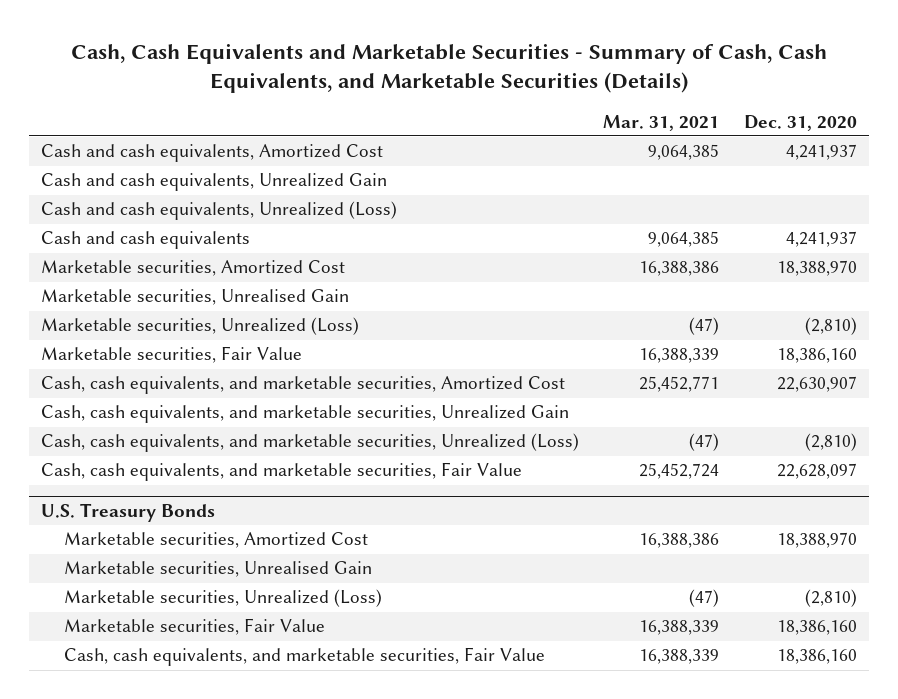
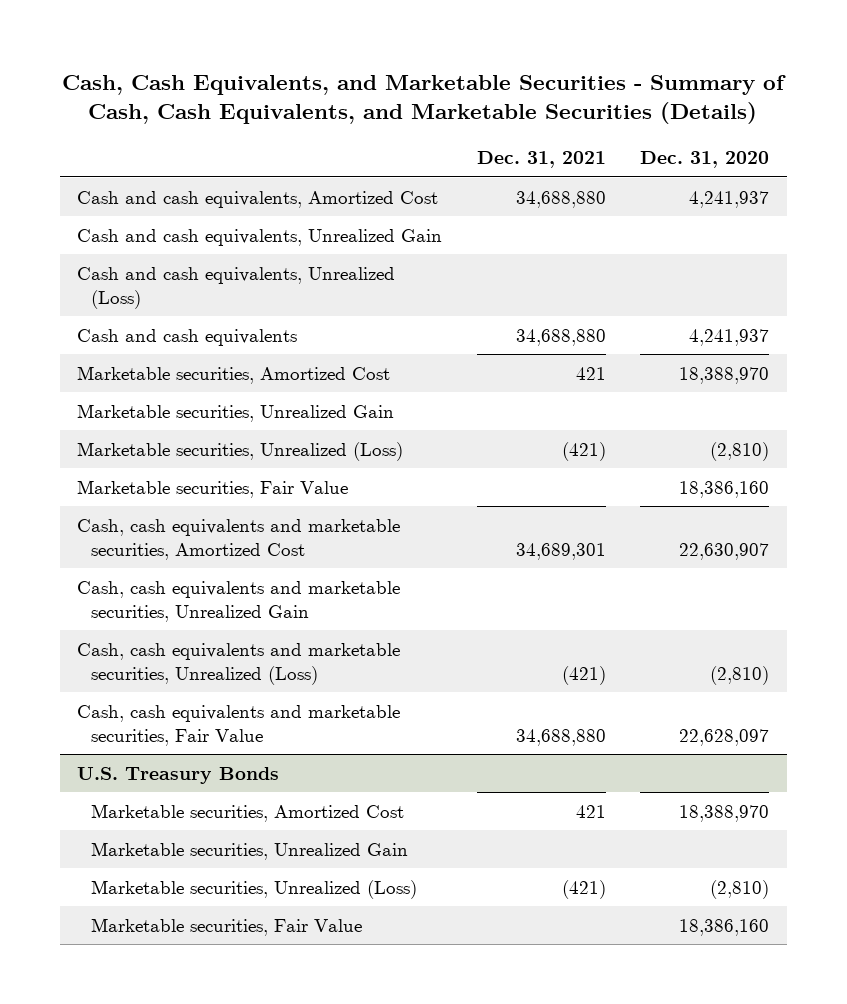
- Cash, Cash Equivalents and Marketable Securities - Summary of Cash, Cash Equivalents, and Marketable Securities (Details)
+ Cash, Cash Equivalents, and Marketable Securities - Summary of Cash, Cash Equivalents, and Marketable Securities (Details)
- | Mar. 31, 2021 | Dec. 31, 2020
+ | Dec. 31, 2021 | Dec. 31, 2020
- Marketable securities, Unrealised Gain
+ Marketable securities, Unrealized Gain
- Cash, cash equivalents, and marketable securities, Amortized Cost | 25,452,771 | 22,630,907
- Cash, cash equivalents, and marketable securities, Unrealized Gain
- Cash, cash equivalents, and marketable securities, Unrealized (Loss) | (47) | (2,810)
- Cash, cash equivalents, and marketable securities, Fair Value | 25,452,724 | 22,628,097
+ Cash, cash equivalents and marketable securities, Amortized Cost | 34,689,301 | 22,630,907
+ Cash, cash equivalents and marketable securities, Unrealized Gain
+ Cash, cash equivalents and marketable securities, Unrealized (Loss) | (421) | (2,810)
+ Cash, cash equivalents and marketable securities, Fair Value | 34,688,880 | 22,628,097
@ U.S. Treasury Bonds
- Marketable securities, Unrealised Gain
+ Marketable securities, Unrealized Gain
- Cash, cash equivalents, and marketable securities, Fair Value | 16,388,339 | 18,386,160

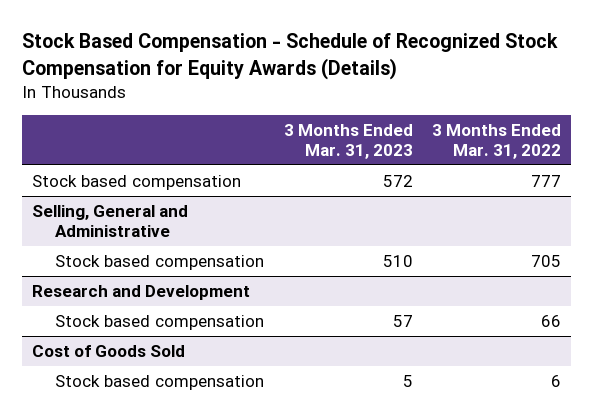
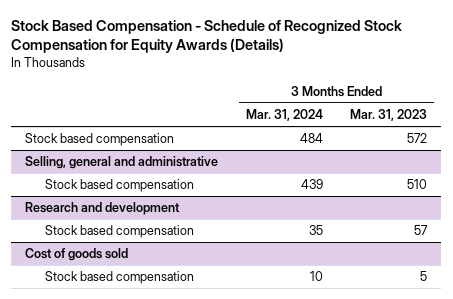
- | 3 Months Ended Mar. 31, 2023 | 3 Months Ended Mar. 31, 2022
+ | 3 Months Ended Mar. 31, 2024 | 3 Months Ended Mar. 31, 2023
- Selling, General and Administrative
+ Selling, general and administrative
- Research and Development
+ Research and development
- Cost of Goods Sold
+ Cost of goods sold

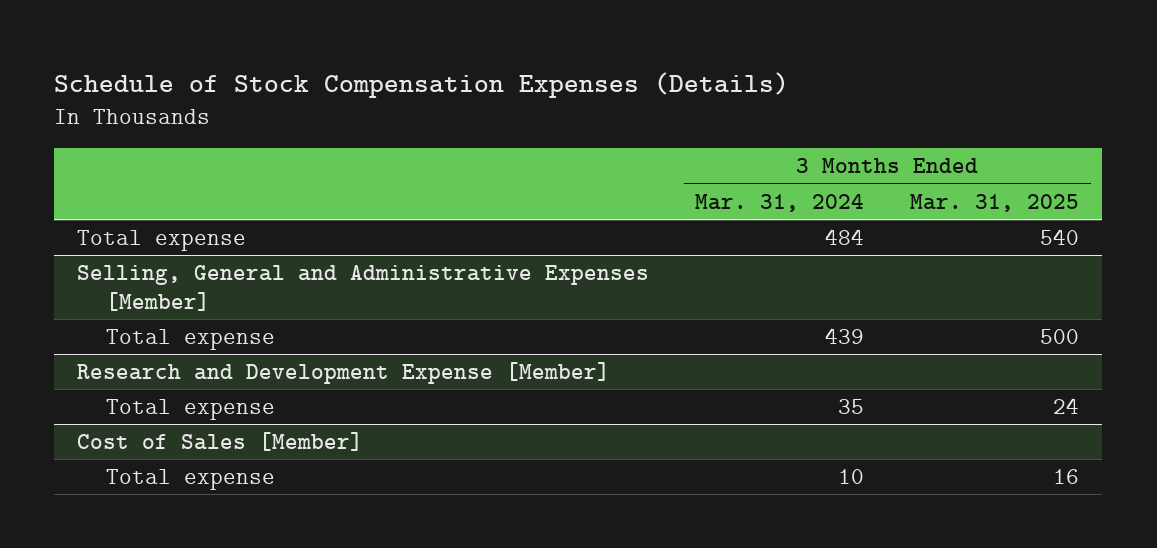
- Stock Based Compensation - Schedule of Recognized Stock Compensation for Equity Awards (Details)
+ Schedule of Stock Compensation Expenses (Details)
- | 3 Months Ended Mar. 31, 2024 | 3 Months Ended Mar. 31, 2023
+ | 3 Months Ended Mar. 31, 2024 | 3 Months Ended Mar. 31, 2025
- Stock based compensation | 484 | 572
- Selling, general and administrative
- Stock based compensation | 439 | 510
- Research and development
- Stock based compensation | 35 | 57
- Cost of goods sold
- Stock based compensation | 10 | 5
+ Total expense | 484 | 540
+ Selling, General and Administrative Expenses [Member]
+ Total expense | 439 | 500
+ Research and Development Expense [Member]
+ Total expense | 35 | 24
+ Cost of Sales [Member]
+ Total expense | 10 | 16

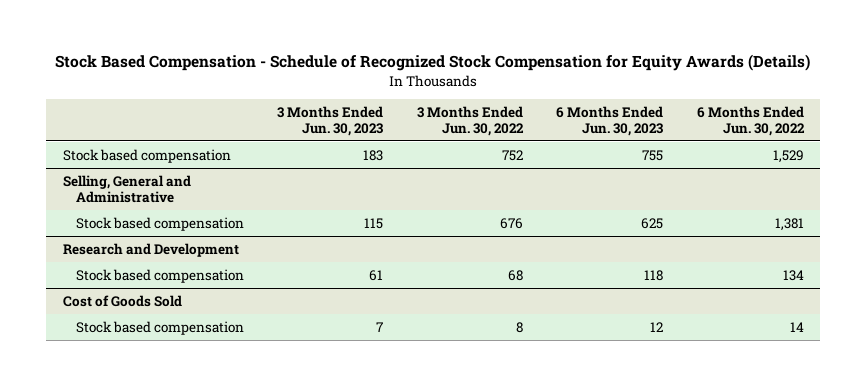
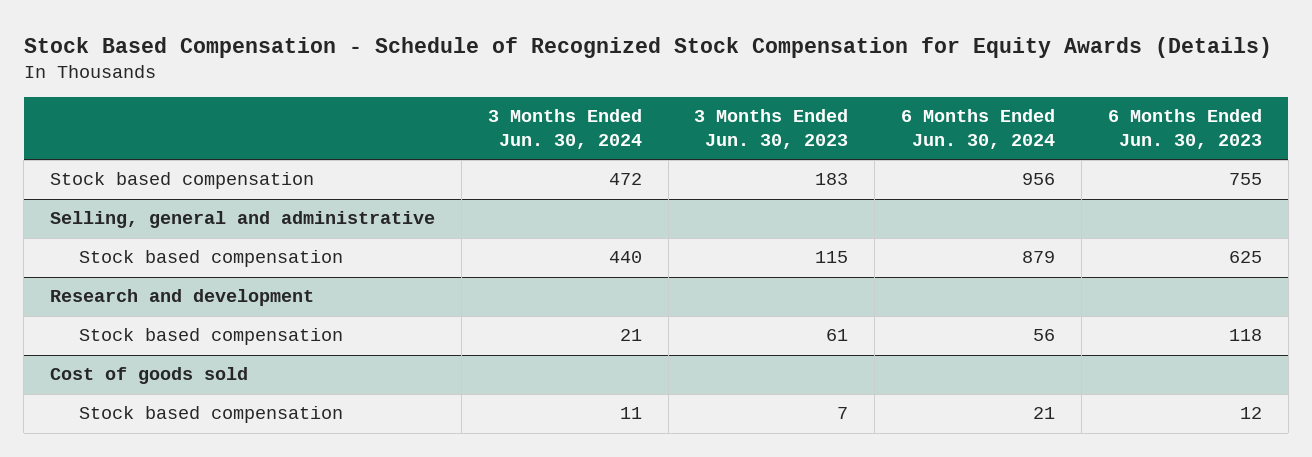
- | 3 Months Ended Jun. 30, 2023 | 3 Months Ended Jun. 30, 2022 | 6 Months Ended Jun. 30, 2023 | 6 Months Ended Jun. 30, 2022
+ | 3 Months Ended Jun. 30, 2024 | 3 Months Ended Jun. 30, 2023 | 6 Months Ended Jun. 30, 2024 | 6 Months Ended Jun. 30, 2023
- Selling, General and Administrative
+ Selling, general and administrative
- Research and Development
+ Research and development
- Cost of Goods Sold
+ Cost of goods sold

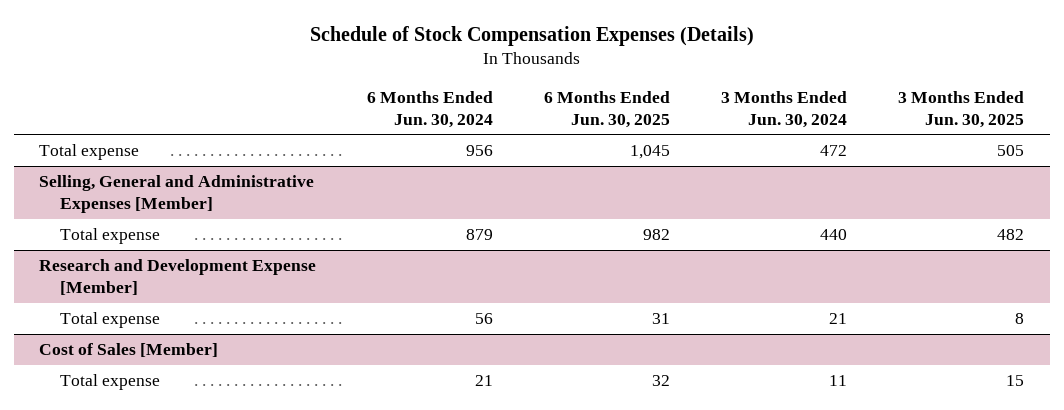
- Stock Based Compensation - Schedule of Recognized Stock Compensation for Equity Awards (Details)
+ Schedule of Stock Compensation Expenses (Details)
- | 3 Months Ended Jun. 30, 2024 | 3 Months Ended Jun. 30, 2023 | 6 Months Ended Jun. 30, 2024 | 6 Months Ended Jun. 30, 2023
+ | 6 Months Ended Jun. 30, 2024 | 6 Months Ended Jun. 30, 2025 | 3 Months Ended Jun. 30, 2024 | 3 Months Ended Jun. 30, 2025
- Stock based compensation | 472 | 183 | 956 | 755
- Selling, general and administrative
- Stock based compensation | 440 | 115 | 879 | 625
- Research and development
- Stock based compensation | 21 | 61 | 56 | 118
- Cost of goods sold
- Stock based compensation | 11 | 7 | 21 | 12
+ Total expense | 956 | 1,045 | 472 | 505
+ Selling, General and Administrative Expenses [Member]
+ Total expense | 879 | 982 | 440 | 482
+ Research and Development Expense [Member]
+ Total expense | 56 | 31 | 21 | 8
+ Cost of Sales [Member]
+ Total expense | 21 | 32 | 11 | 15

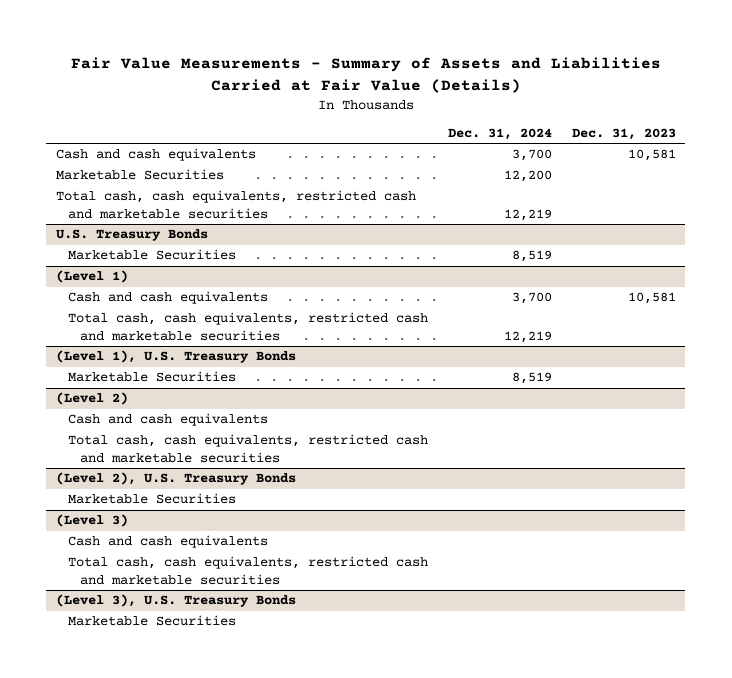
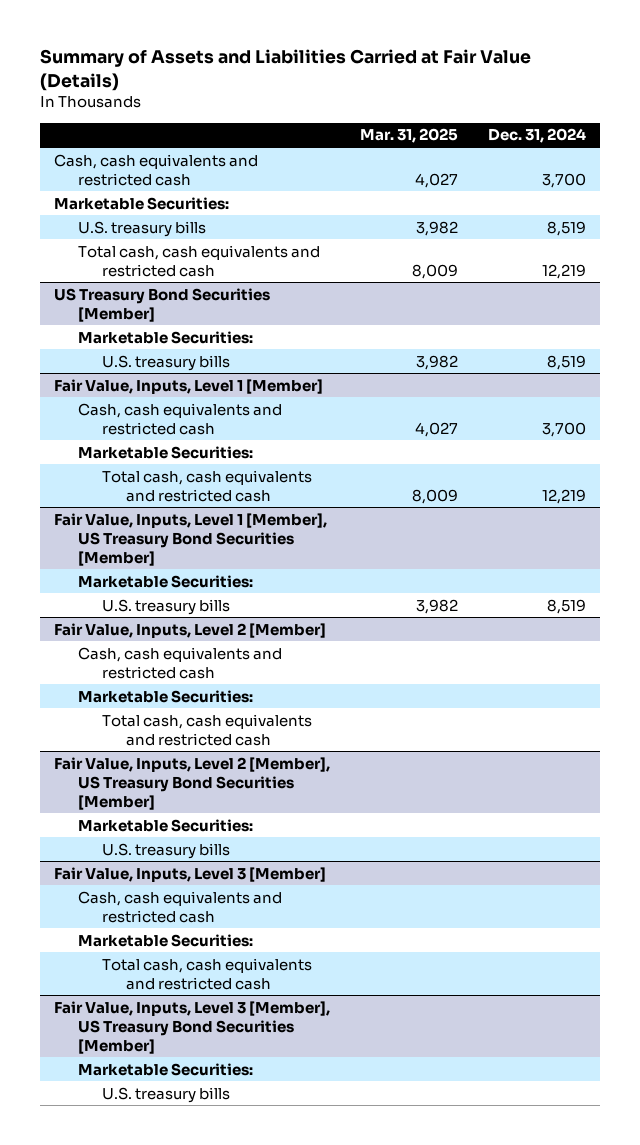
- Fair Value Measurements - Summary of Assets and Liabilities Carried at Fair Value (Details)
+ Summary of Assets and Liabilities Carried at Fair Value (Details)
- | Dec. 31, 2024 | Dec. 31, 2023
+ | Mar. 31, 2025 | Dec. 31, 2024
- Cash and cash equivalents | 3,700 | 10,581
- Marketable Securities | 12,200 |
- Total cash, cash equivalents, restricted cash and marketable securities | 12,219 |
- U.S. Treasury Bonds
- Marketable Securities | 8,519 |
- (Level 1)
- Cash and cash equivalents | 3,700 | 10,581
- Total cash, cash equivalents, restricted cash and marketable securities | 12,219 |
- (Level 1), U.S. Treasury Bonds
- Marketable Securities | 8,519 |
- (Level 2)
- Cash and cash equivalents
- Total cash, cash equivalents, restricted cash and marketable securities
- (Level 2), U.S. Treasury Bonds
- Marketable Securities
- (Level 3)
- Cash and cash equivalents
- Total cash, cash equivalents, restricted cash and marketable securities
- (Level 3), U.S. Treasury Bonds
- Marketable Securities
+ Cash, cash equivalents and restricted cash | 4,027 | 3,700
+ Marketable Securities:
+ U.S. treasury bills | 3,982 | 8,519
+ Total cash, cash equivalents and restricted cash | 8,009 | 12,219
+ US Treasury Bond Securities [Member]
+ Marketable Securities:
+ U.S. treasury bills | 3,982 | 8,519
+ Fair Value, Inputs, Level 1 [Member]
+ Cash, cash equivalents and restricted cash | 4,027 | 3,700
+ Marketable Securities:
+ Total cash, cash equivalents and restricted cash | 8,009 | 12,219
+ Fair Value, Inputs, Level 1 [Member], US Treasury Bond Securities [Member]
+ Marketable Securities:
+ U.S. treasury bills | 3,982 | 8,519
+ Fair Value, Inputs, Level 2 [Member]
+ Cash, cash equivalents and restricted cash
+ Marketable Securities:
+ Total cash, cash equivalents and restricted cash
+ Fair Value, Inputs, Level 2 [Member], US Treasury Bond Securities [Member]
+ Marketable Securities:
+ U.S. treasury bills
+ Fair Value, Inputs, Level 3 [Member]
+ Cash, cash equivalents and restricted cash
+ Marketable Securities:
+ Total cash, cash equivalents and restricted cash
+ Fair Value, Inputs, Level 3 [Member], US Treasury Bond Securities [Member]
+ Marketable Securities:
+ U.S. treasury bills

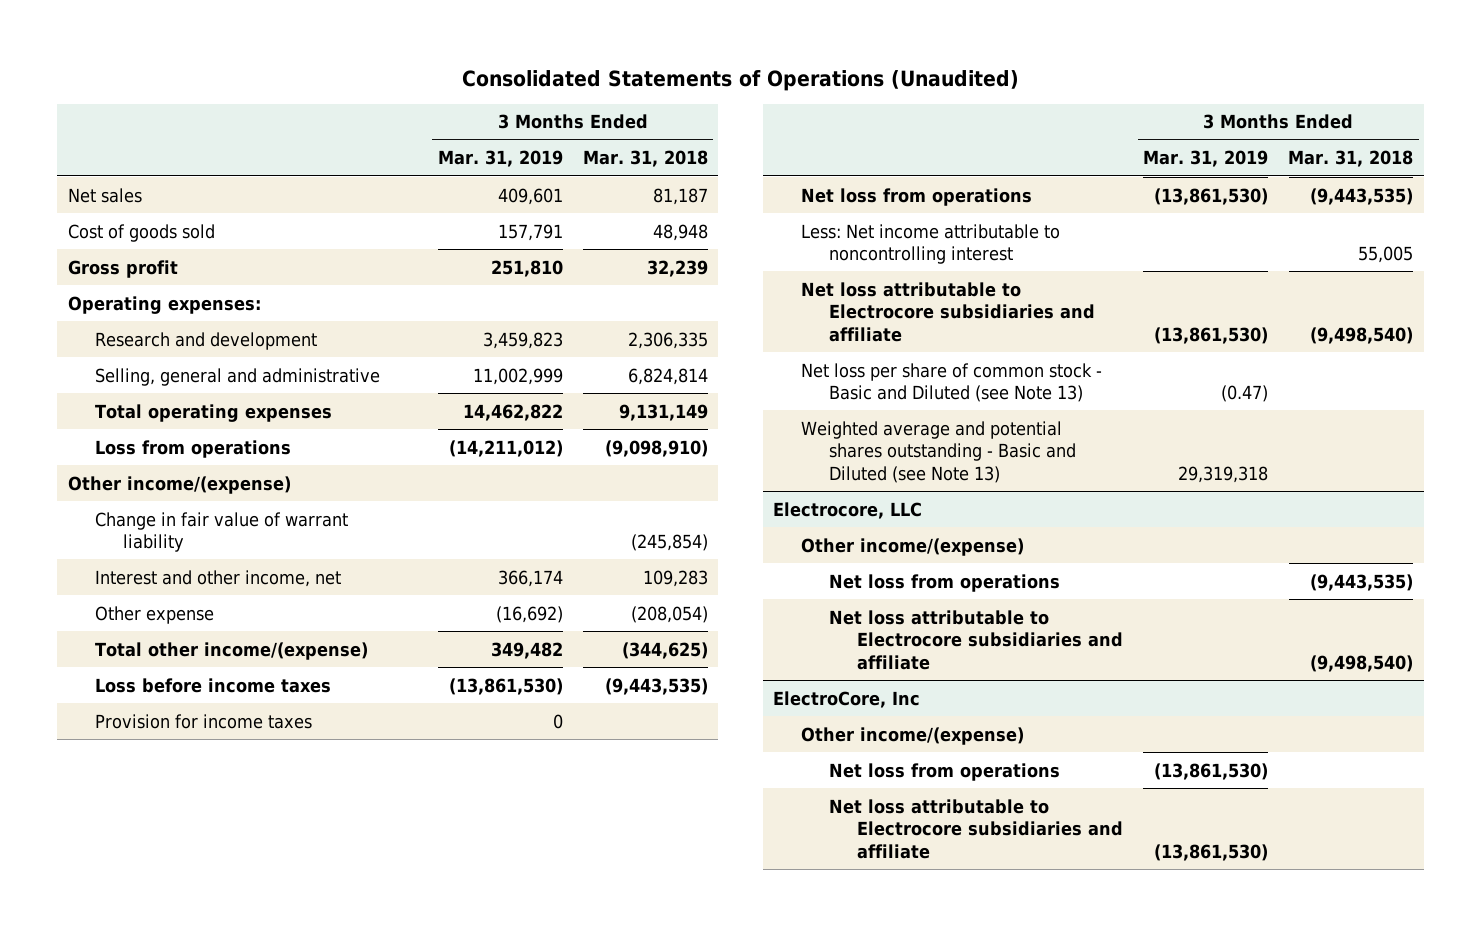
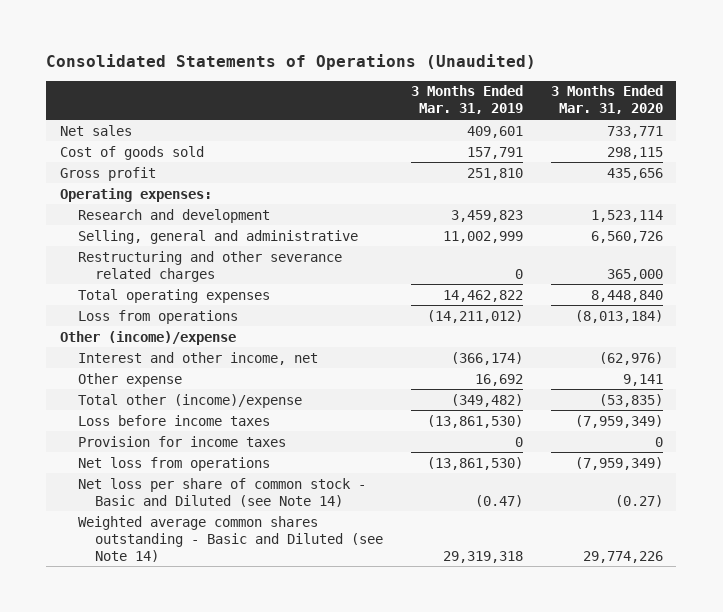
- | 3 Months Ended Mar. 31, 2019 | 3 Months Ended Mar. 31, 2018
+ | 3 Months Ended Mar. 31, 2019 | 3 Months Ended Mar. 31, 2020
+ Restructuring and other severance related charges | 0 | 365,000
- Other income/(expense)
- Change in fair value of warrant liability | | (245,854)
- Interest and other income, net | 366,174 | 109,283
- Other expense | (16,692) | (208,054)
- Total other income/(expense) | 349,482 | (344,625)
+ Other (income)/expense
+ Interest and other income, net | (366,174) | (62,976)
+ Other expense | 16,692 | 9,141
+ Total other (income)/expense | (349,482) | (53,835)
- Less: Net income attributable to noncontrolling interest | | 55,005
- Net loss attributable to Electrocore subsidiaries and affiliate | (13,861,530) | (9,498,540)
- Net loss per share of common stock - Basic and Diluted (see Note 13) | (0.47) |
- Weighted average and potential shares outstanding - Basic and Diluted (see Note 13) | 29,319,318 |
- Electrocore, LLC
- Other income/(expense)
- Net loss from operations | | (9,443,535)
- Net loss attributable to Electrocore subsidiaries and affiliate | | (9,498,540)
- ElectroCore, Inc
- Other income/(expense)
- Net loss from operations | (13,861,530) |
- Net loss attributable to Electrocore subsidiaries and affiliate | (13,861,530) |
+ Net loss per share of common stock - Basic and Diluted (see Note 14) | (0.47) | (0.27)
+ Weighted average common shares outstanding - Basic and Diluted (see Note 14) | 29,319,318 | 29,774,226

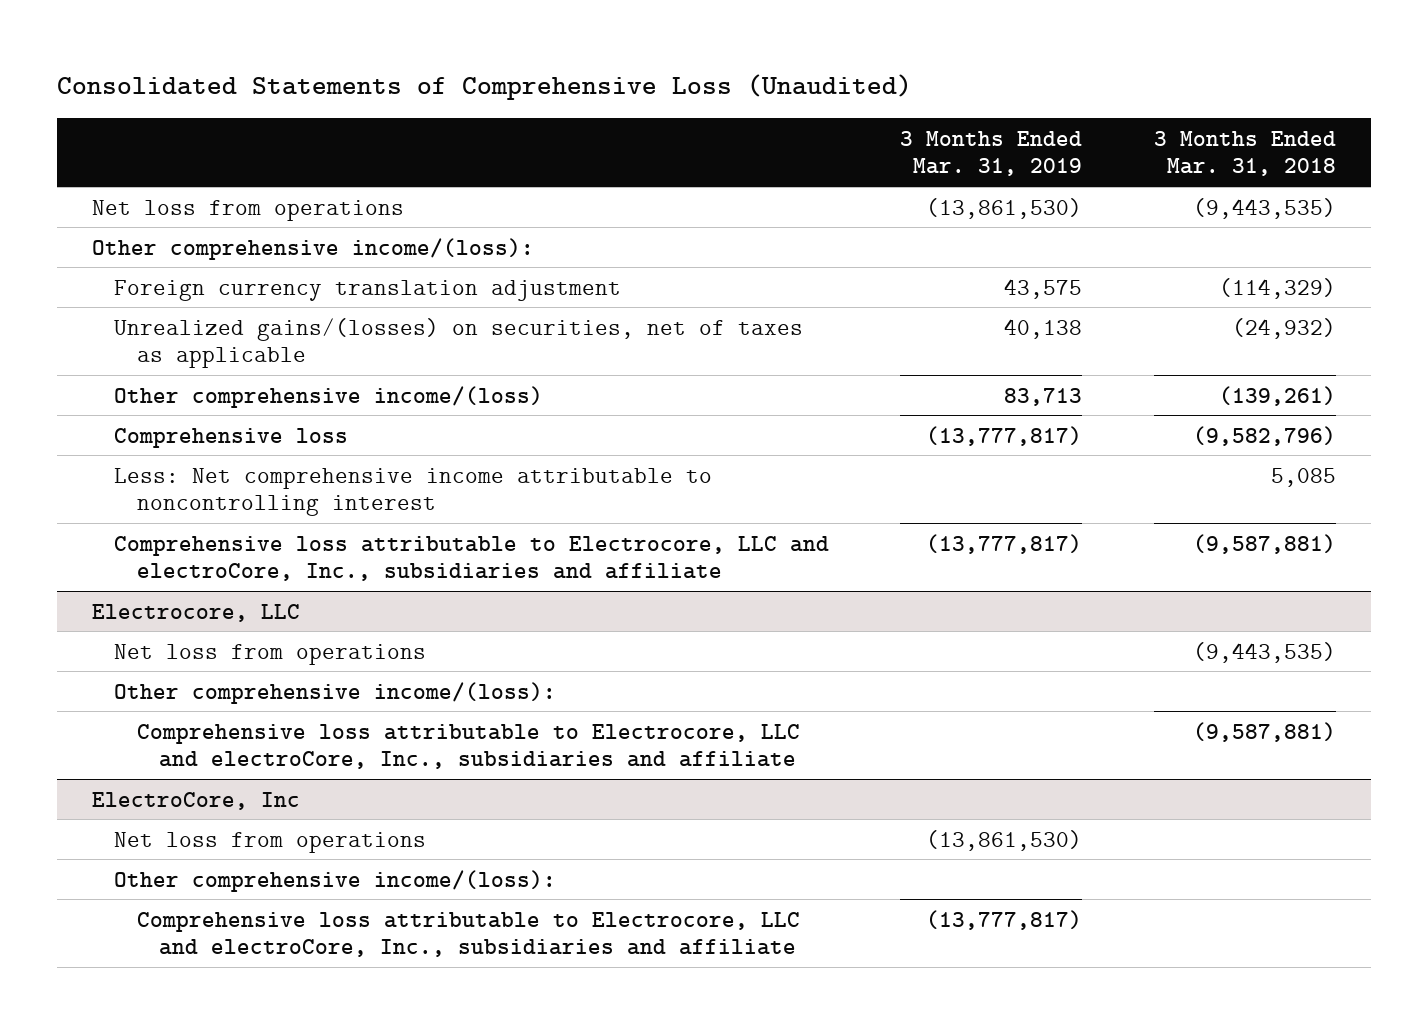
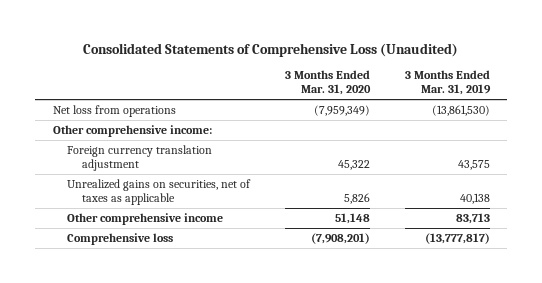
- | 3 Months Ended Mar. 31, 2019 | 3 Months Ended Mar. 31, 2018
+ | 3 Months Ended Mar. 31, 2020 | 3 Months Ended Mar. 31, 2019
- Other comprehensive income/(loss):
+ Other comprehensive income:
- Unrealized gains/(losses) on securities, net of taxes as applicable | 40,138 | (24,932)
- Other comprehensive income/(loss) | 83,713 | (139,261)
+ Unrealized gains on securities, net of taxes as applicable | 5,826 | 40,138
+ Other comprehensive income | 51,148 | 83,713
- Less: Net comprehensive income attributable to noncontrolling interest | | 5,085
- Comprehensive loss attributable to Electrocore, LLC and electroCore, Inc., subsidiaries and affiliate | (13,777,817) | (9,587,881)
- Electrocore, LLC
- Net loss from operations | | (9,443,535)
- Other comprehensive income/(loss):
- Comprehensive loss attributable to Electrocore, LLC and electroCore, Inc., subsidiaries and affiliate | | (9,587,881)
- ElectroCore, Inc
- Net loss from operations | (13,861,530) |
- Other comprehensive income/(loss):
- Comprehensive loss attributable to Electrocore, LLC and electroCore, Inc., subsidiaries and affiliate | (13,777,817) |

